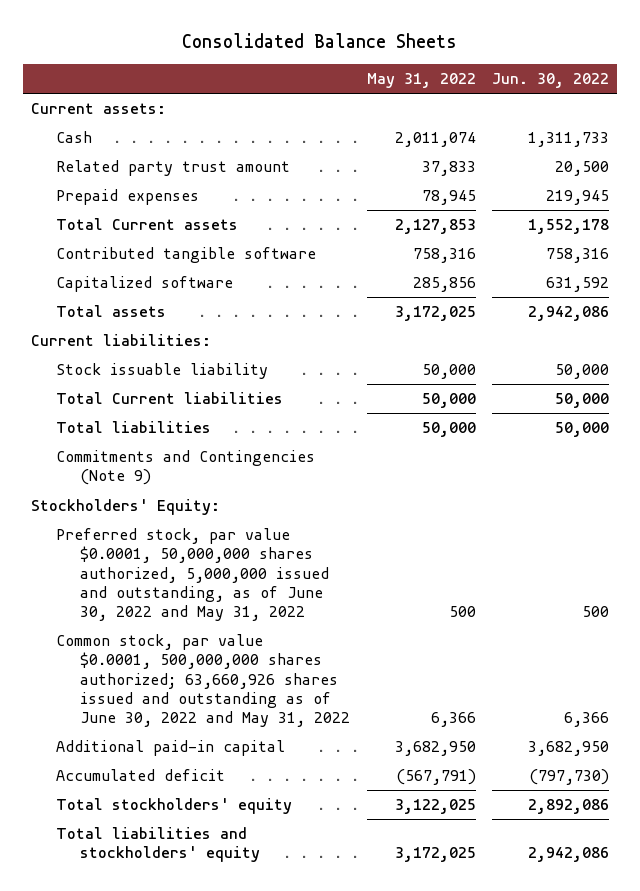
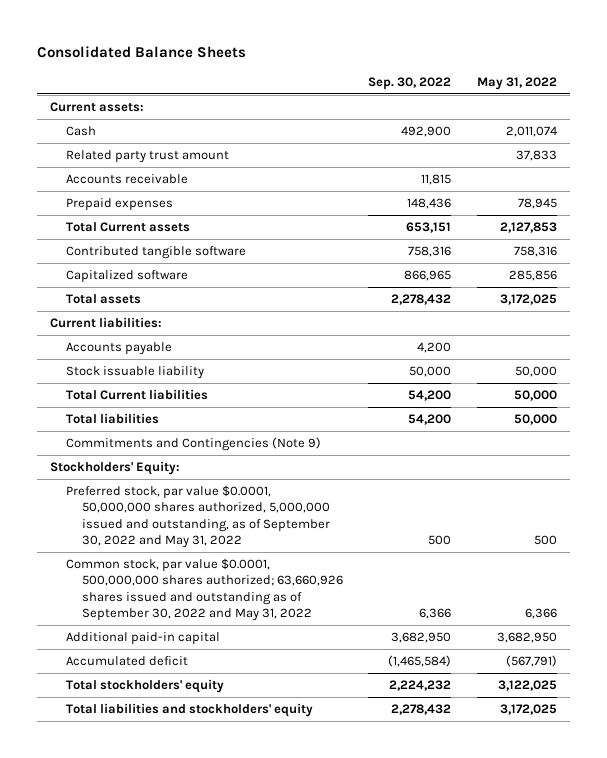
- | May 31, 2022 | Jun. 30, 2022
+ | Sep. 30, 2022 | May 31, 2022
+ Accounts receivable | 11,815 |
+ Accounts payable | 4,200 |
- Preferred stock, par value $0.0001, 50,000,000 shares authorized, 5,000,000 issued and outstanding, as of June 30, 2022 and May 31, 2022 | 500 | 500
- Common stock, par value $0.0001, 500,000,000 shares authorized; 63,660,926 shares issued and outstanding as of June 30, 2022 and May 31, 2022 | 6,366 | 6,366
+ Preferred stock, par value $0.0001, 50,000,000 shares authorized, 5,000,000 issued and outstanding, as of September 30, 2022 and May 31, 2022 | 500 | 500
+ Common stock, par value $0.0001, 500,000,000 shares authorized; 63,660,926 shares issued and outstanding as of September 30, 2022 and May 31, 2022 | 6,366 | 6,366

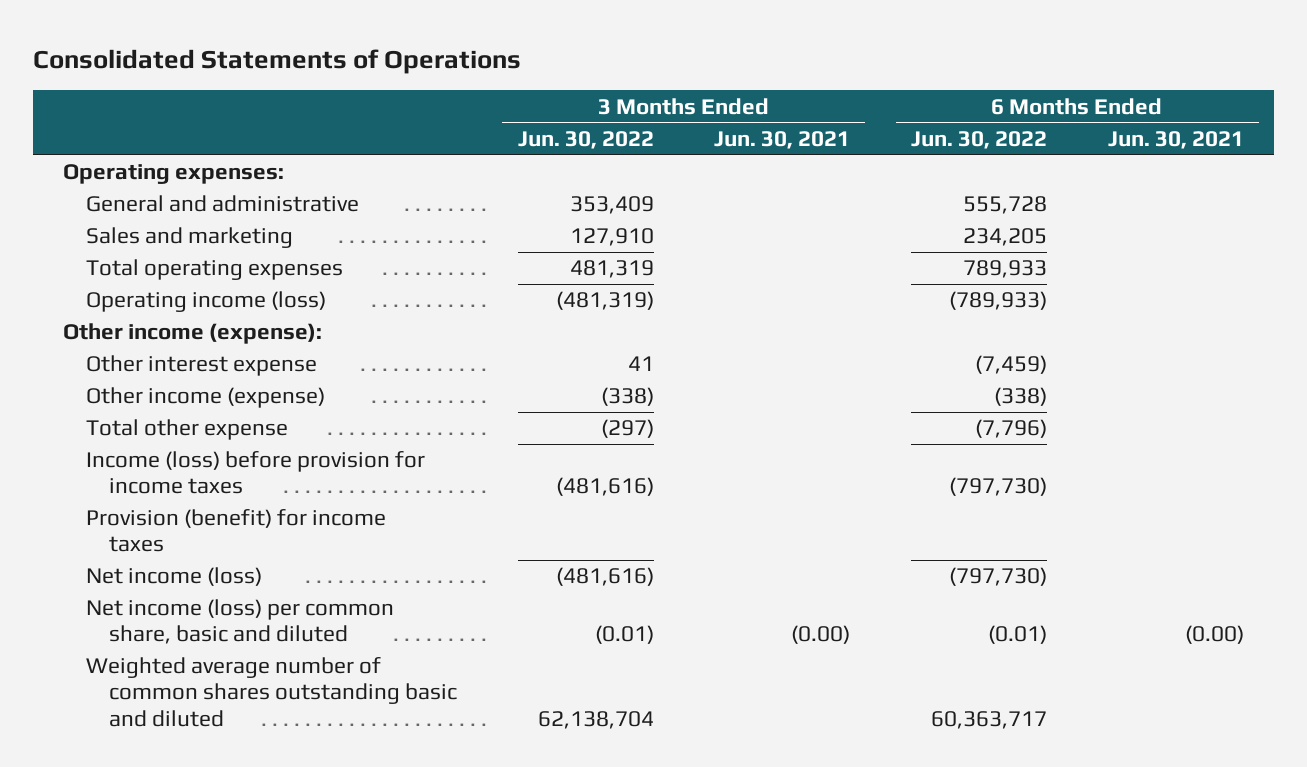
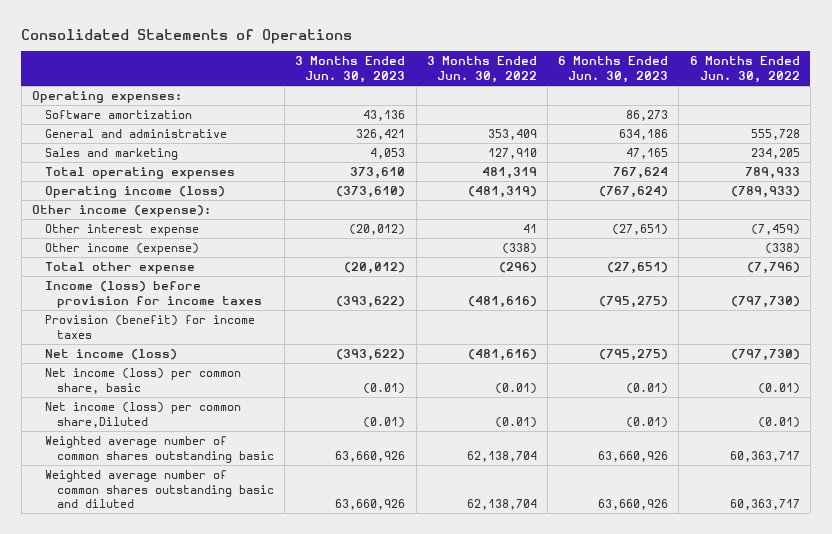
- | 3 Months Ended Jun. 30, 2022 | 3 Months Ended Jun. 30, 2021 | 6 Months Ended Jun. 30, 2022 | 6 Months Ended Jun. 30, 2021
+ | 3 Months Ended Jun. 30, 2023 | 3 Months Ended Jun. 30, 2022 | 6 Months Ended Jun. 30, 2023 | 6 Months Ended Jun. 30, 2022
+ Software amortization | 43,136 | | 86,273 |
- Total other expense | (297) | | (7,796) |
+ Total other expense | (20,012) | (296) | (27,651) | (7,796)
- Net income (loss) per common share, basic and diluted | (0.01) | (0.00) | (0.01) | (0.00)
+ Net income (loss) per common share, basic | (0.01) | (0.01) | (0.01) | (0.01)
+ Net income (loss) per common share,Diluted | (0.01) | (0.01) | (0.01) | (0.01)
+ Weighted average number of common shares outstanding basic | 63,660,926 | 62,138,704 | 63,660,926 | 60,363,717

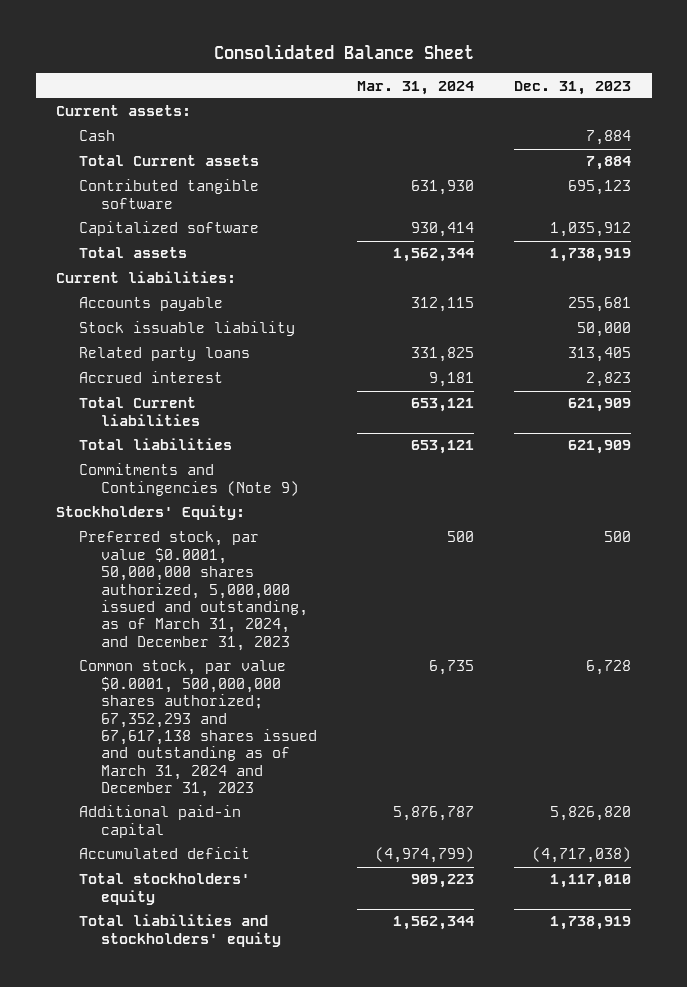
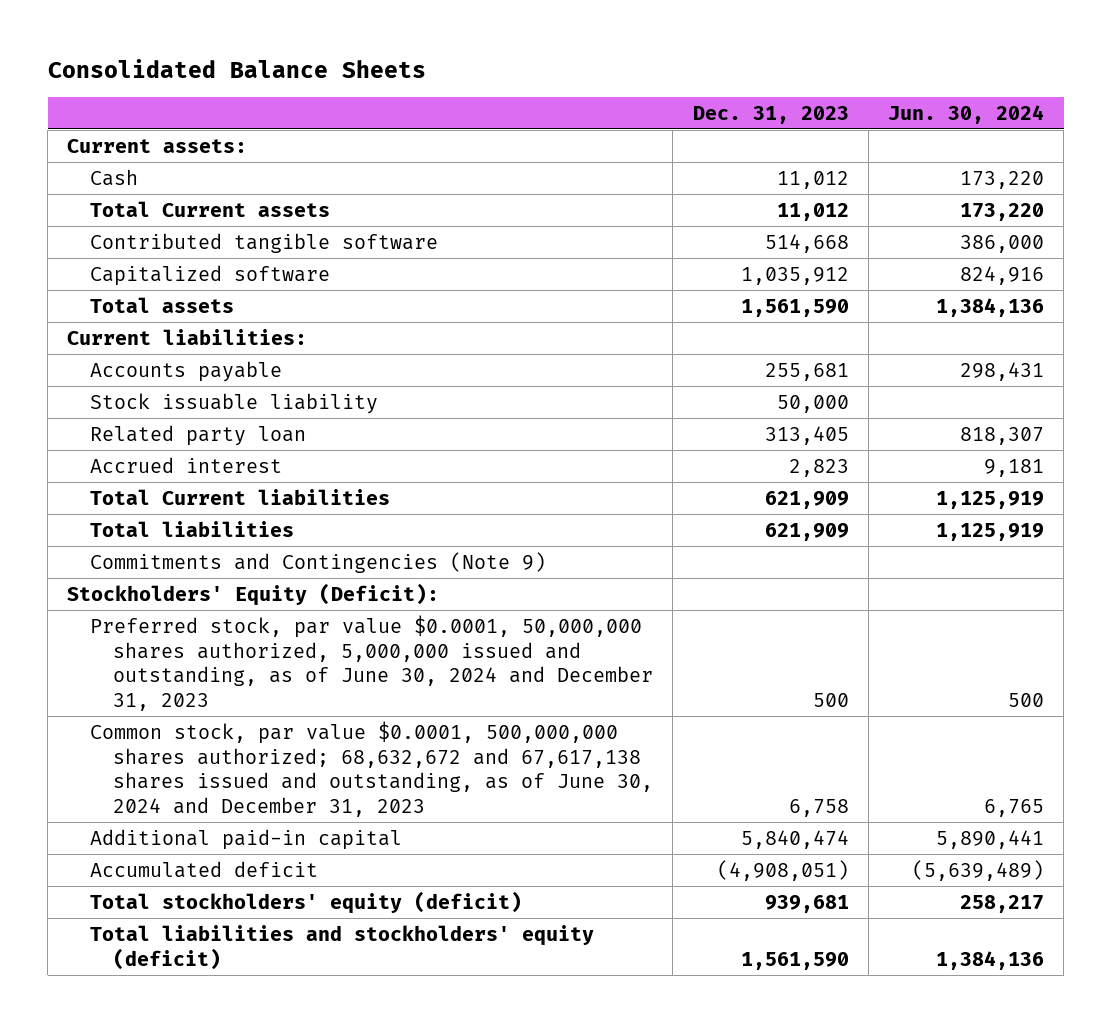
- Consolidated Balance Sheet
+ Consolidated Balance Sheets
- | Mar. 31, 2024 | Dec. 31, 2023
+ | Dec. 31, 2023 | Jun. 30, 2024
- Cash | | 7,884
- Total Current assets | | 7,884
- Contributed tangible software | 631,930 | 695,123
+ Cash | 11,012 | 173,220
+ Total Current assets | 11,012 | 173,220
+ Contributed tangible software | 514,668 | 386,000
- Total assets | 1,562,344 | 1,738,919
+ Total assets | 1,561,590 | 1,384,136
- Related party loans | 331,825 | 313,405
+ Related party loan | 313,405 | 818,307
- Stockholders' Equity:
- Preferred stock, par value $0.0001, 50,000,000 shares authorized, 5,000,000 issued and outstanding, as of March 31, 2024, and December 31, 2023 | 500 | 500
- Common stock, par value $0.0001, 500,000,000 shares authorized; 67,352,293 and 67,617,138 shares issued and outstanding as of March 31, 2024 and December 31, 2023 | 6,735 | 6,728
- Additional paid-in capital | 5,876,787 | 5,826,820
- Accumulated deficit | (4,974,799) | (4,717,038)
- Total stockholders' equity | 909,223 | 1,117,010
- Total liabilities and stockholders' equity | 1,562,344 | 1,738,919
+ Stockholders' Equity (Deficit):
+ Preferred stock, par value $0.0001, 50,000,000 shares authorized, 5,000,000 issued and outstanding, as of June 30, 2024 and December 31, 2023 | 500 | 500
+ Common stock, par value $0.0001, 500,000,000 shares authorized; 68,632,672 and 67,617,138 shares issued and outstanding, as of June 30, 2024 and December 31, 2023 | 6,758 | 6,765
+ Additional paid-in capital | 5,840,474 | 5,890,441
+ Accumulated deficit | (4,908,051) | (5,639,489)
+ Total stockholders' equity (deficit) | 939,681 | 258,217
+ Total liabilities and stockholders' equity (deficit) | 1,561,590 | 1,384,136

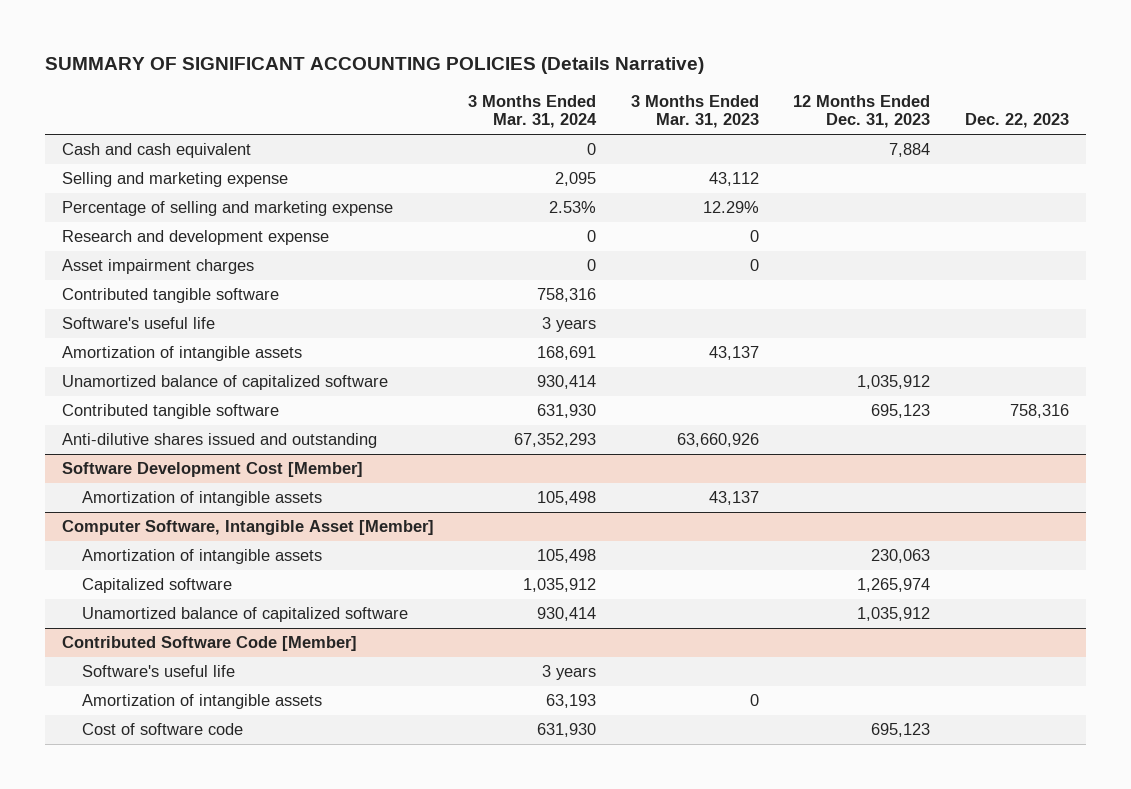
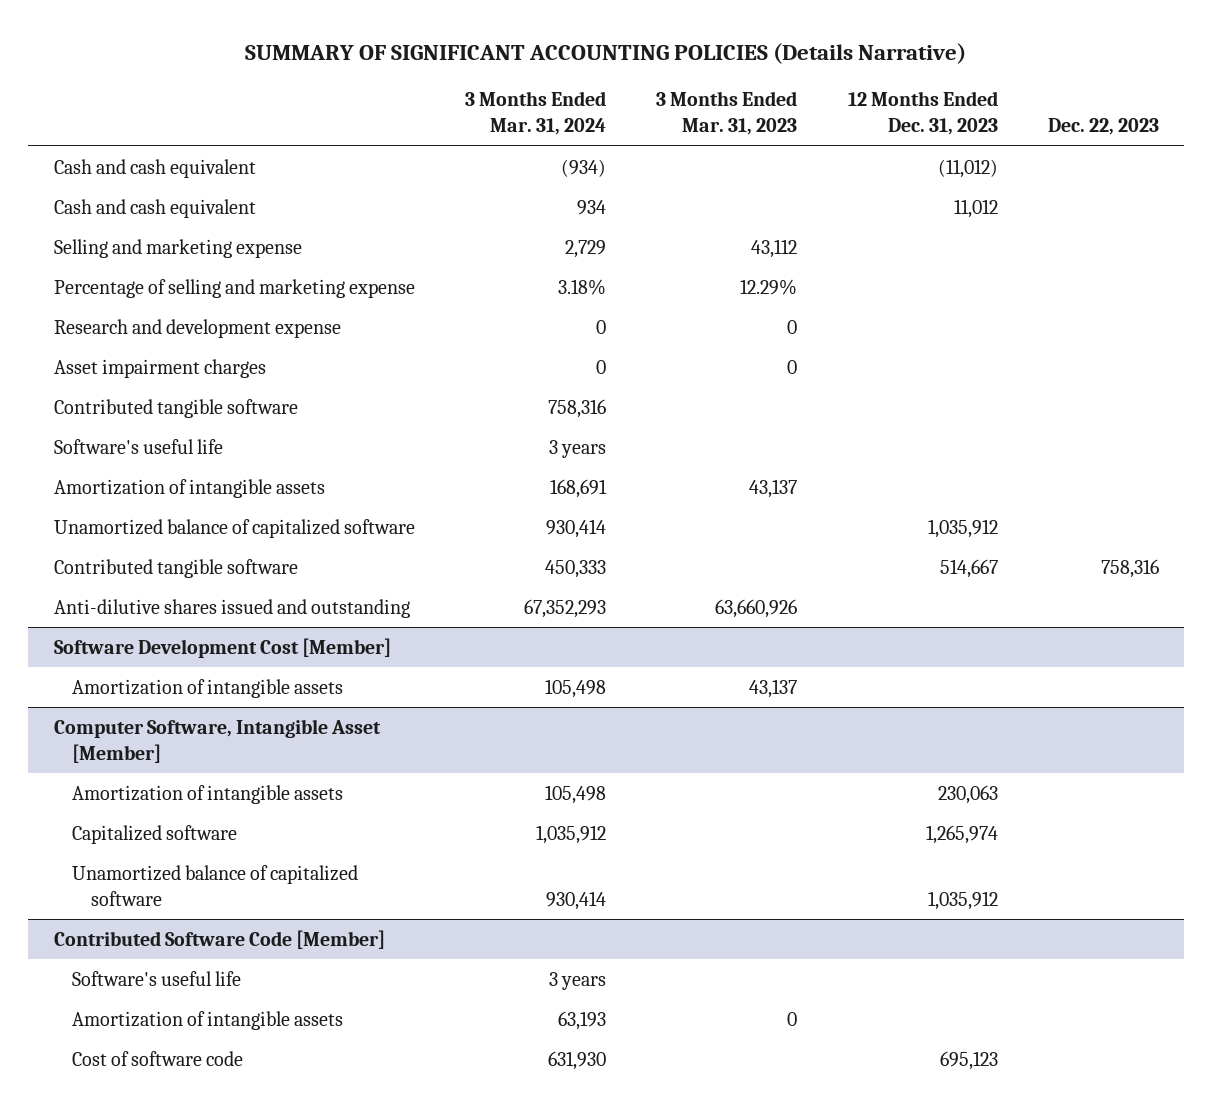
- Cash and cash equivalent | 0 | | 7,884 |
- Selling and marketing expense | 2,095 | 43,112 | |
- Percentage of selling and marketing expense | 2.53% | 12.29% | |
+ Cash and cash equivalent | (934) | | (11,012) |
+ Cash and cash equivalent | 934 | | 11,012 |
+ Selling and marketing expense | 2,729 | 43,112 | |
+ Percentage of selling and marketing expense | 3.18% | 12.29% | |
- Contributed tangible software | 631,930 | | 695,123 | 758,316
+ Contributed tangible software | 450,333 | | 514,667 | 758,316

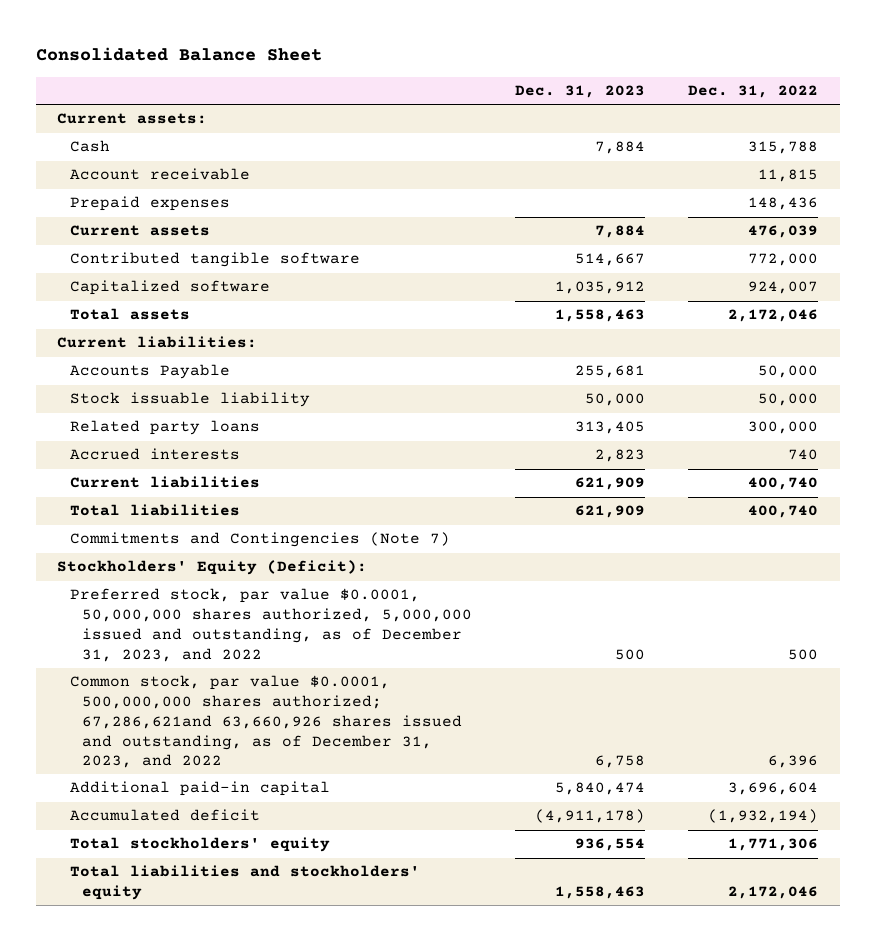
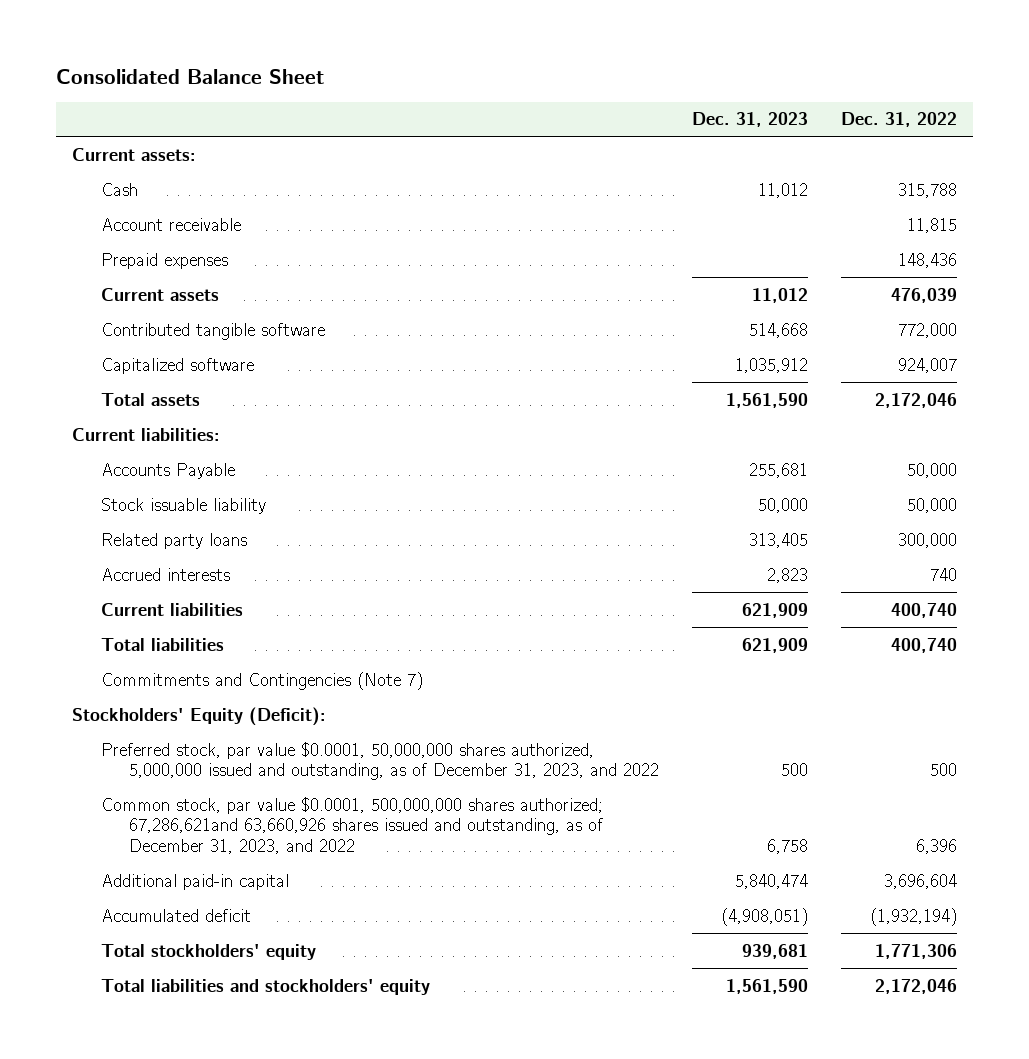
- Cash | 7,884 | 315,788
+ Cash | 11,012 | 315,788
- Current assets | 7,884 | 476,039
- Contributed tangible software | 514,667 | 772,000
+ Current assets | 11,012 | 476,039
+ Contributed tangible software | 514,668 | 772,000
- Total assets | 1,558,463 | 2,172,046
+ Total assets | 1,561,590 | 2,172,046
- Accumulated deficit | (4,911,178) | (1,932,194)
- Total stockholders' equity | 936,554 | 1,771,306
- Total liabilities and stockholders' equity | 1,558,463 | 2,172,046
+ Accumulated deficit | (4,908,051) | (1,932,194)
+ Total stockholders' equity | 939,681 | 1,771,306
+ Total liabilities and stockholders' equity | 1,561,590 | 2,172,046

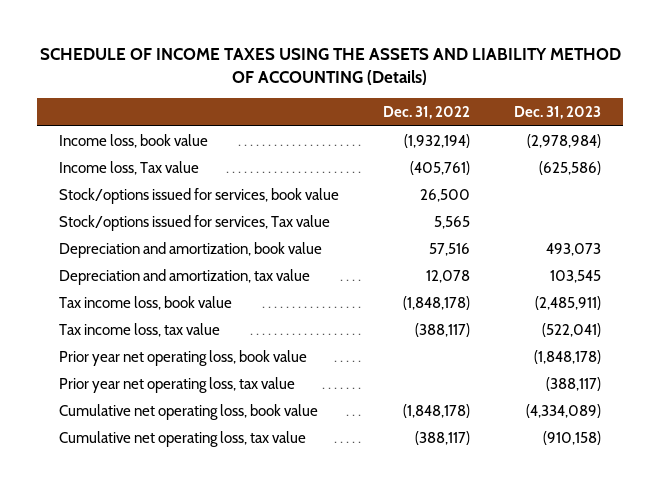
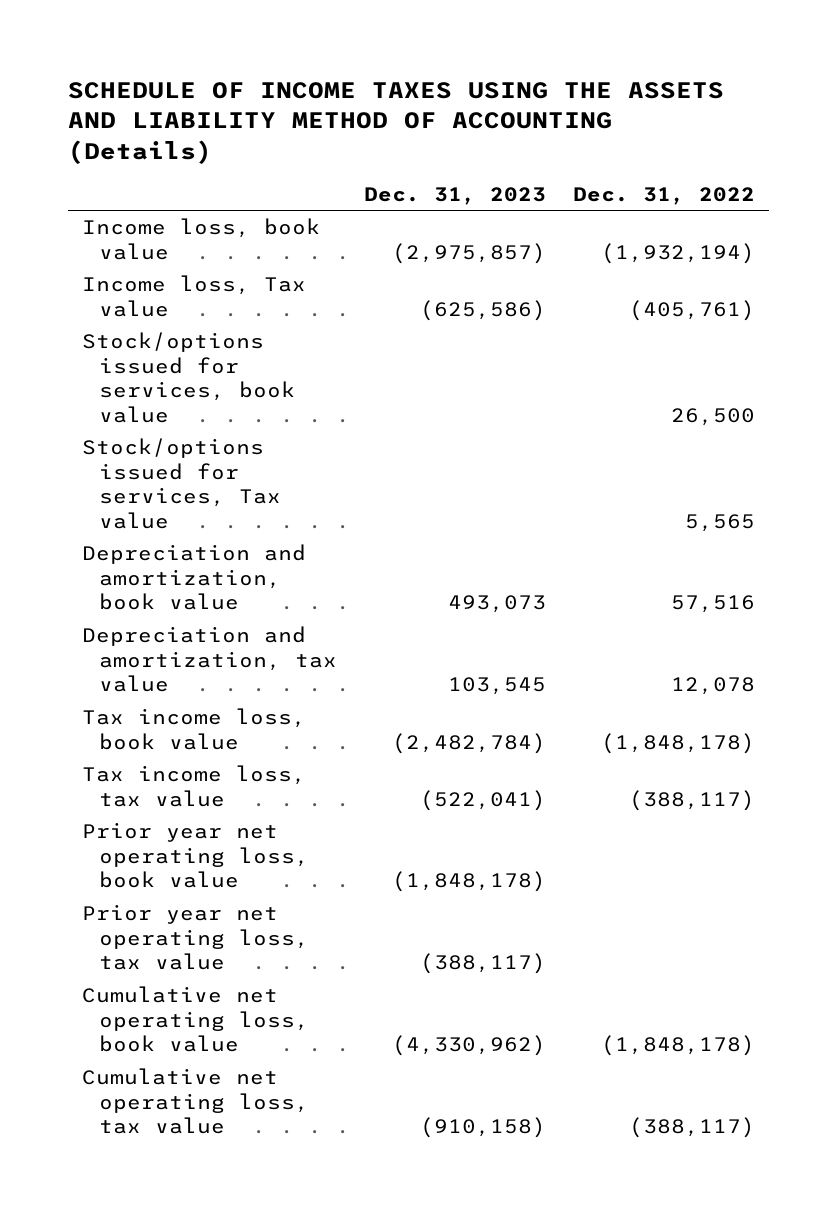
- | Dec. 31, 2022 | Dec. 31, 2023
+ | Dec. 31, 2023 | Dec. 31, 2022
- Income loss, book value | (1,932,194) | (2,978,984)
+ Income loss, book value | (2,975,857) | (1,932,194)
- Tax income loss, book value | (1,848,178) | (2,485,911)
+ Tax income loss, book value | (2,482,784) | (1,848,178)
- Cumulative net operating loss, book value | (1,848,178) | (4,334,089)
+ Cumulative net operating loss, book value | (4,330,962) | (1,848,178)

